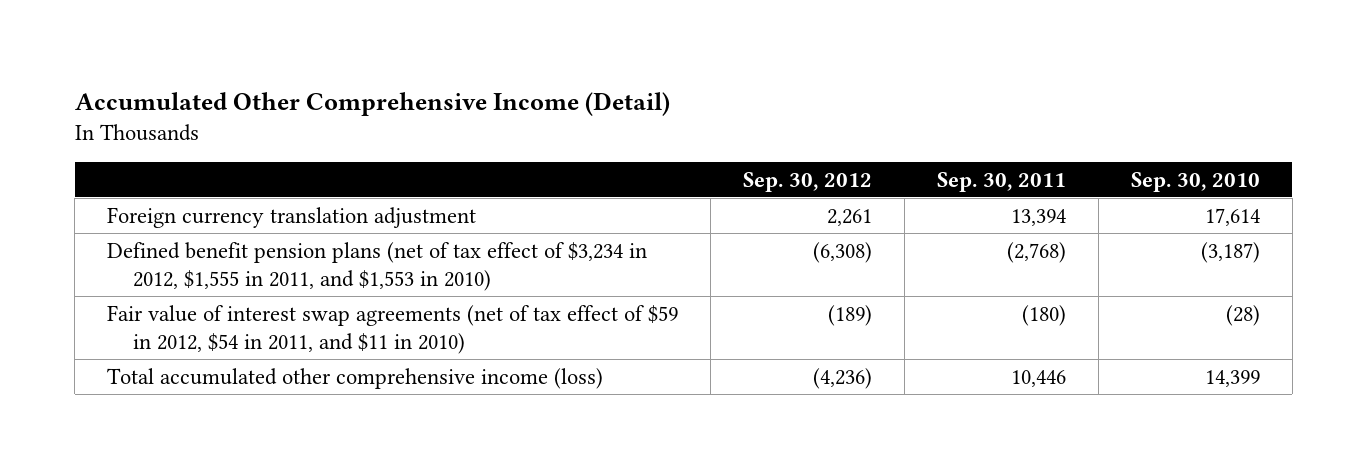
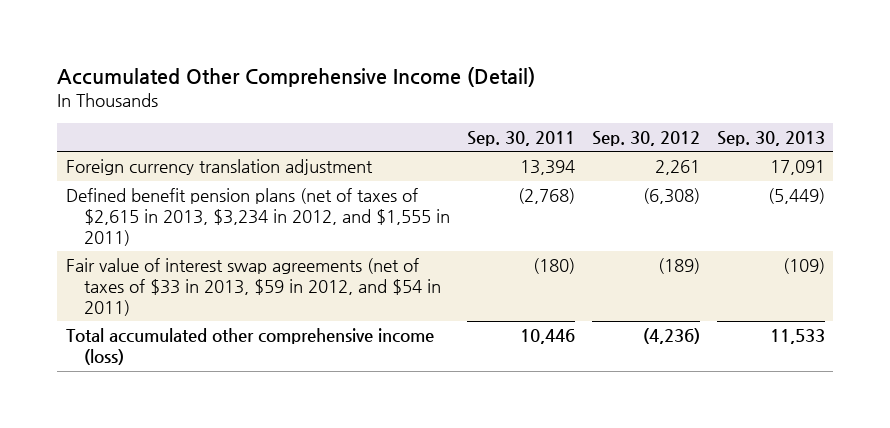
- | Sep. 30, 2012 | Sep. 30, 2011 | Sep. 30, 2010
+ | Sep. 30, 2011 | Sep. 30, 2012 | Sep. 30, 2013
- Defined benefit pension plans (net of tax effect of $3,234 in 2012, $1,555 in 2011, and $1,553 in 2010) | (6,308) | (2,768) | (3,187)
- Fair value of interest swap agreements (net of tax effect of $59 in 2012, $54 in 2011, and $11 in 2010) | (189) | (180) | (28)
+ Defined benefit pension plans (net of taxes of $2,615 in 2013, $3,234 in 2012, and $1,555 in 2011) | (2,768) | (6,308) | (5,449)
+ Fair value of interest swap agreements (net of taxes of $33 in 2013, $59 in 2012, and $54 in 2011) | (180) | (189) | (109)

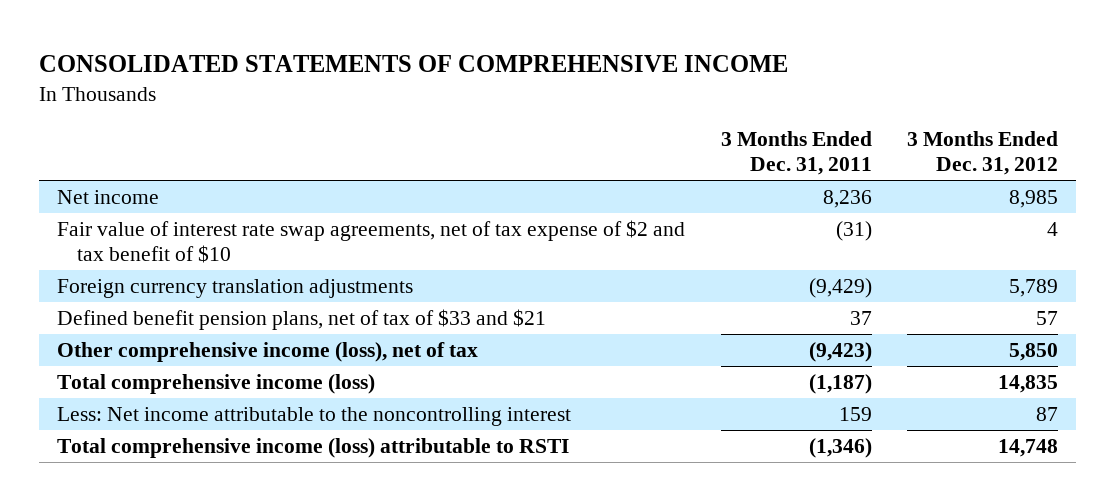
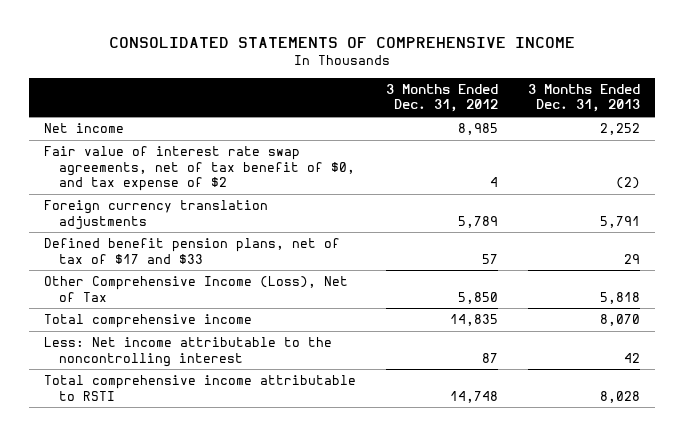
- | 3 Months Ended Dec. 31, 2011 | 3 Months Ended Dec. 31, 2012
+ | 3 Months Ended Dec. 31, 2012 | 3 Months Ended Dec. 31, 2013
- Fair value of interest rate swap agreements, net of tax expense of $2 and tax benefit of $10 | (31) | 4
+ Fair value of interest rate swap agreements, net of tax benefit of $0, and tax expense of $2 | 4 | (2)
- Defined benefit pension plans, net of tax of $33 and $21 | 37 | 57
- Other comprehensive income (loss), net of tax | (9,423) | 5,850
- Total comprehensive income (loss) | (1,187) | 14,835
+ Defined benefit pension plans, net of tax of $17 and $33 | 57 | 29
+ Other Comprehensive Income (Loss), Net of Tax | 5,850 | 5,818
+ Total comprehensive income | 14,835 | 8,070
- Total comprehensive income (loss) attributable to RSTI | (1,346) | 14,748
+ Total comprehensive income attributable to RSTI | 14,748 | 8,028

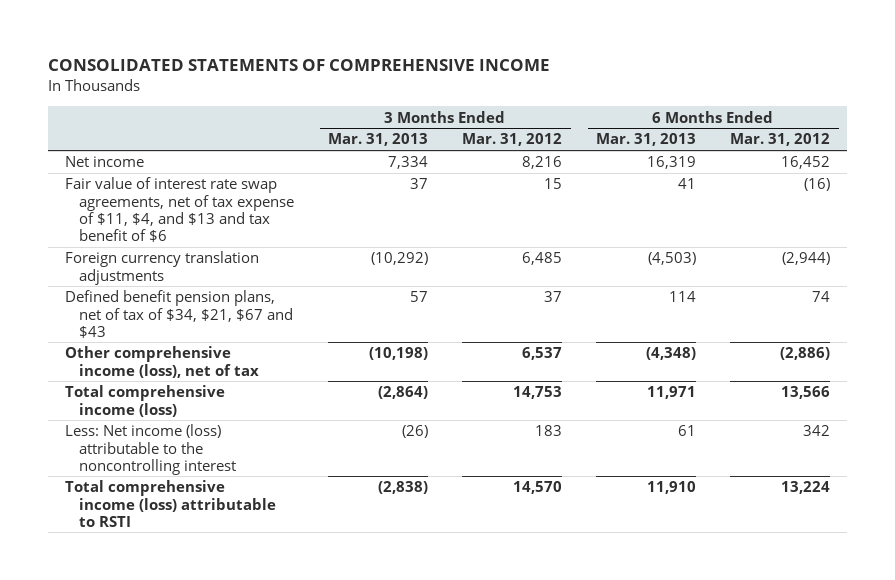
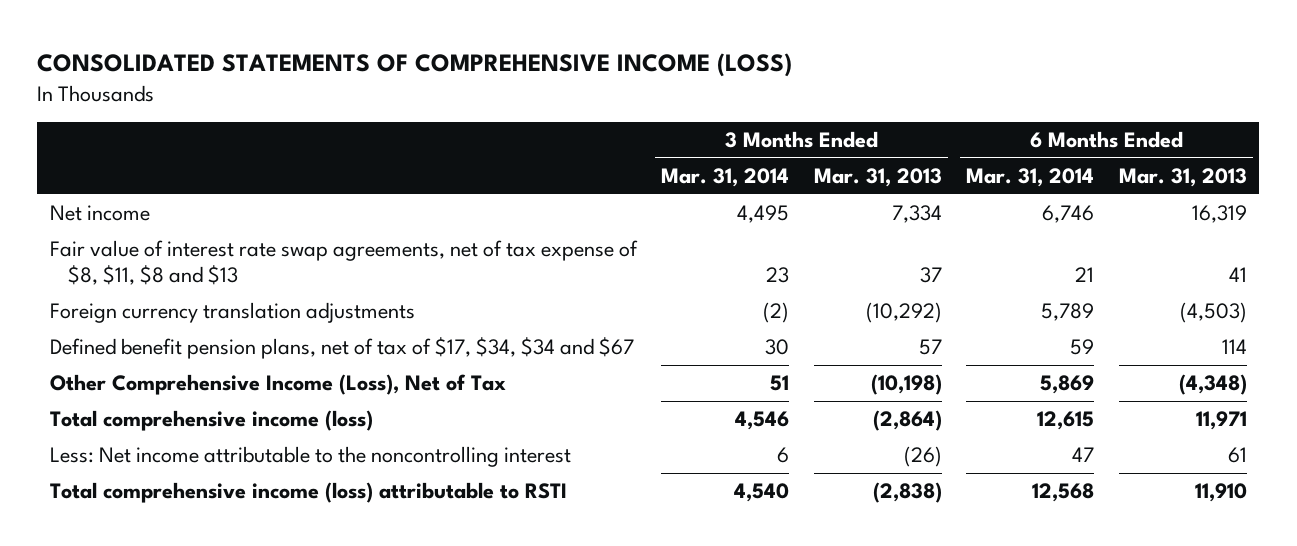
- CONSOLIDATED STATEMENTS OF COMPREHENSIVE INCOME
+ CONSOLIDATED STATEMENTS OF COMPREHENSIVE INCOME (LOSS)
- | 3 Months Ended Mar. 31, 2013 | 3 Months Ended Mar. 31, 2012 | 6 Months Ended Mar. 31, 2013 | 6 Months Ended Mar. 31, 2012
+ | 3 Months Ended Mar. 31, 2014 | 3 Months Ended Mar. 31, 2013 | 6 Months Ended Mar. 31, 2014 | 6 Months Ended Mar. 31, 2013
- Fair value of interest rate swap agreements, net of tax expense of $11, $4, and $13 and tax benefit of $6 | 37 | 15 | 41 | (16)
+ Fair value of interest rate swap agreements, net of tax expense of $8, $11, $8 and $13 | 23 | 37 | 21 | 41
- Defined benefit pension plans, net of tax of $34, $21, $67 and $43 | 57 | 37 | 114 | 74
- Other comprehensive income (loss), net of tax | (10,198) | 6,537 | (4,348) | (2,886)
+ Defined benefit pension plans, net of tax of $17, $34, $34 and $67 | 30 | 57 | 59 | 114
+ Other Comprehensive Income (Loss), Net of Tax | 51 | (10,198) | 5,869 | (4,348)
- Less: Net income (loss) attributable to the noncontrolling interest | (26) | 183 | 61 | 342
+ Less: Net income attributable to the noncontrolling interest | 6 | (26) | 47 | 61

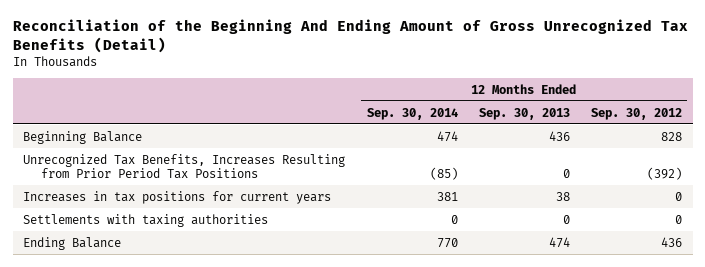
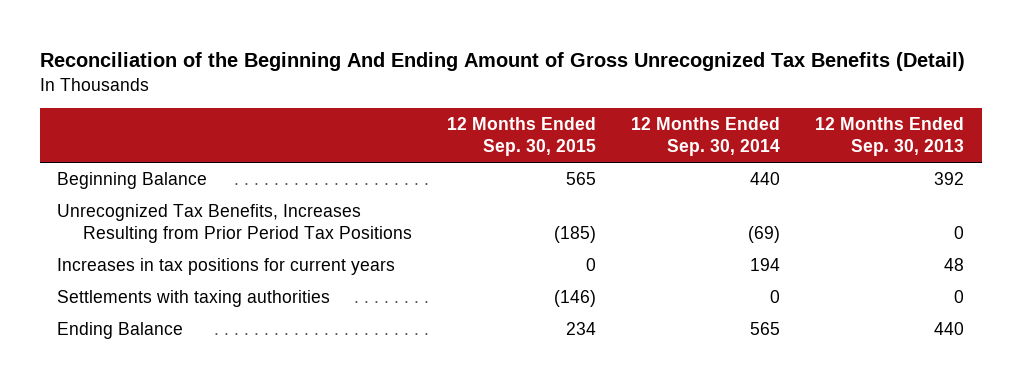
- | 12 Months Ended Sep. 30, 2014 | 12 Months Ended Sep. 30, 2013 | 12 Months Ended Sep. 30, 2012
+ | 12 Months Ended Sep. 30, 2015 | 12 Months Ended Sep. 30, 2014 | 12 Months Ended Sep. 30, 2013
- Beginning Balance | 474 | 436 | 828
- Unrecognized Tax Benefits, Increases Resulting from Prior Period Tax Positions | (85) | 0 | (392)
- Increases in tax positions for current years | 381 | 38 | 0
+ Beginning Balance | 565 | 440 | 392
+ Unrecognized Tax Benefits, Increases Resulting from Prior Period Tax Positions | (185) | (69) | 0
+ Increases in tax positions for current years | 0 | 194 | 48
- Ending Balance | 770 | 474 | 436
+ Ending Balance | 234 | 565 | 440

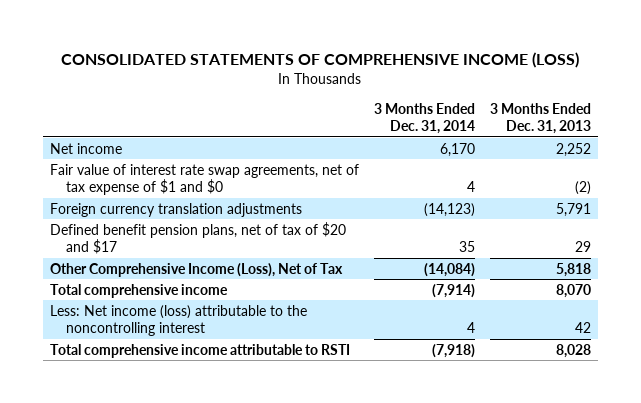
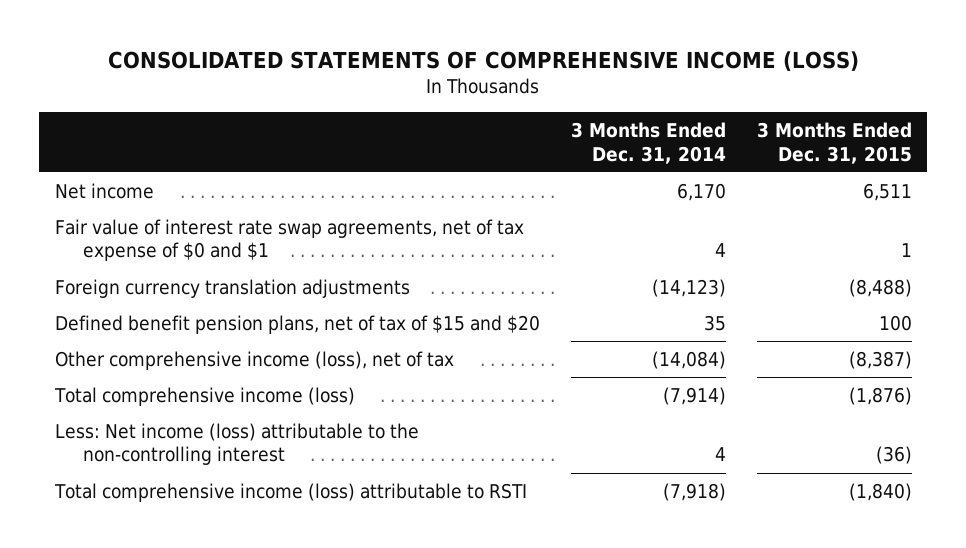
- | 3 Months Ended Dec. 31, 2014 | 3 Months Ended Dec. 31, 2013
+ | 3 Months Ended Dec. 31, 2014 | 3 Months Ended Dec. 31, 2015
- Fair value of interest rate swap agreements, net of tax expense of $1 and $0 | 4 | (2)
+ Fair value of interest rate swap agreements, net of tax expense of $0 and $1 | 4 | 1
- Defined benefit pension plans, net of tax of $20 and $17 | 35 | 29
- Other Comprehensive Income (Loss), Net of Tax | (14,084) | 5,818
- Total comprehensive income | (7,914) | 8,070
- Less: Net income (loss) attributable to the noncontrolling interest | 4 | 42
- Total comprehensive income attributable to RSTI | (7,918) | 8,028
+ Defined benefit pension plans, net of tax of $15 and $20 | 35 | 100
+ Other comprehensive income (loss), net of tax | (14,084) | (8,387)
+ Total comprehensive income (loss) | (7,914) | (1,876)
+ Less: Net income (loss) attributable to the non-controlling interest | 4 | (36)
+ Total comprehensive income (loss) attributable to RSTI | (7,918) | (1,840)

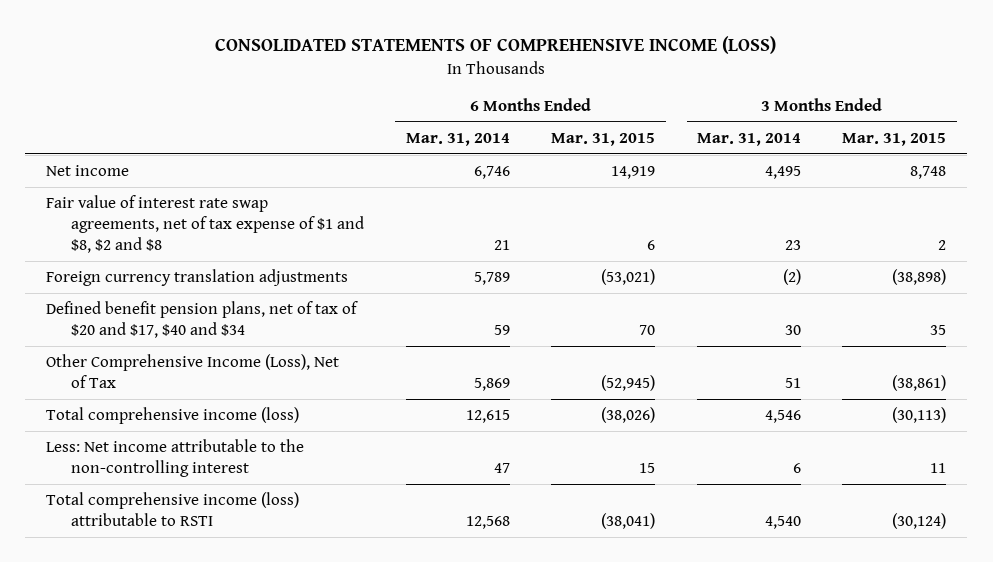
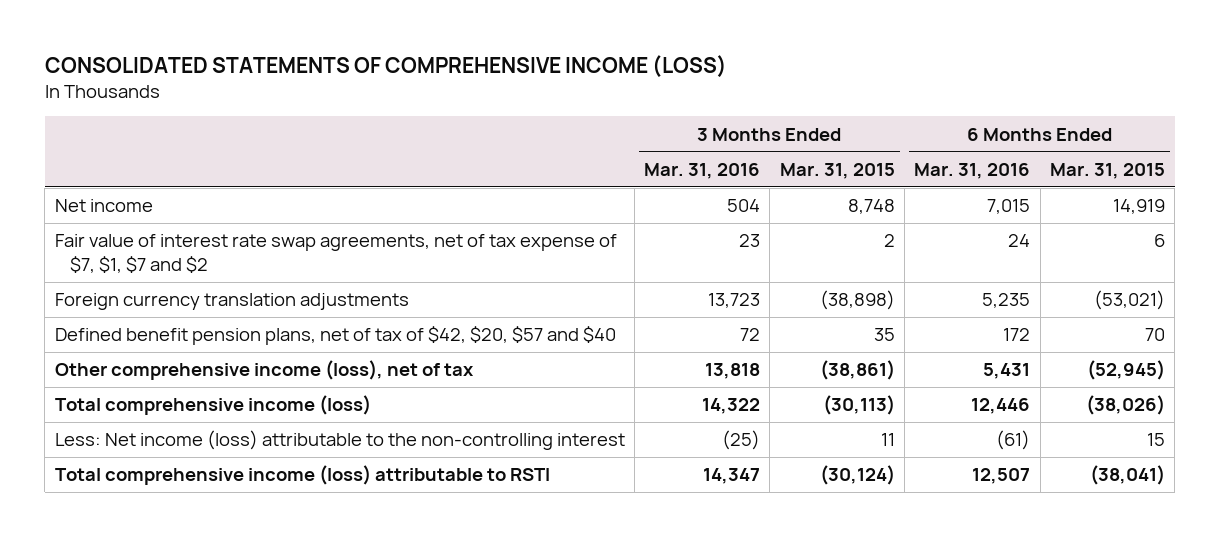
- | 6 Months Ended Mar. 31, 2014 | 6 Months Ended Mar. 31, 2015 | 3 Months Ended Mar. 31, 2014 | 3 Months Ended Mar. 31, 2015
+ | 3 Months Ended Mar. 31, 2016 | 3 Months Ended Mar. 31, 2015 | 6 Months Ended Mar. 31, 2016 | 6 Months Ended Mar. 31, 2015
- Fair value of interest rate swap agreements, net of tax expense of $1 and $8, $2 and $8 | 21 | 6 | 23 | 2
+ Fair value of interest rate swap agreements, net of tax expense of $7, $1, $7 and $2 | 23 | 2 | 24 | 6
- Defined benefit pension plans, net of tax of $20 and $17, $40 and $34 | 59 | 70 | 30 | 35
- Other Comprehensive Income (Loss), Net of Tax | 5,869 | (52,945) | 51 | (38,861)
+ Defined benefit pension plans, net of tax of $42, $20, $57 and $40 | 72 | 35 | 172 | 70
+ Other comprehensive income (loss), net of tax | 13,818 | (38,861) | 5,431 | (52,945)
- Less: Net income attributable to the non-controlling interest | 47 | 15 | 6 | 11
+ Less: Net income (loss) attributable to the non-controlling interest | (25) | 11 | (61) | 15

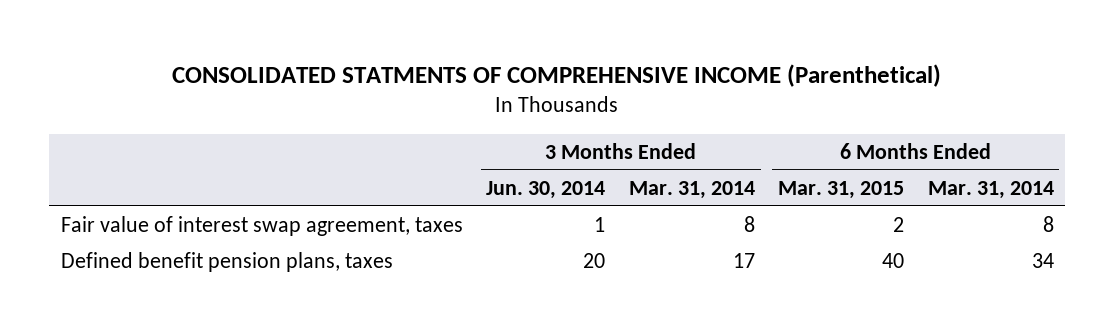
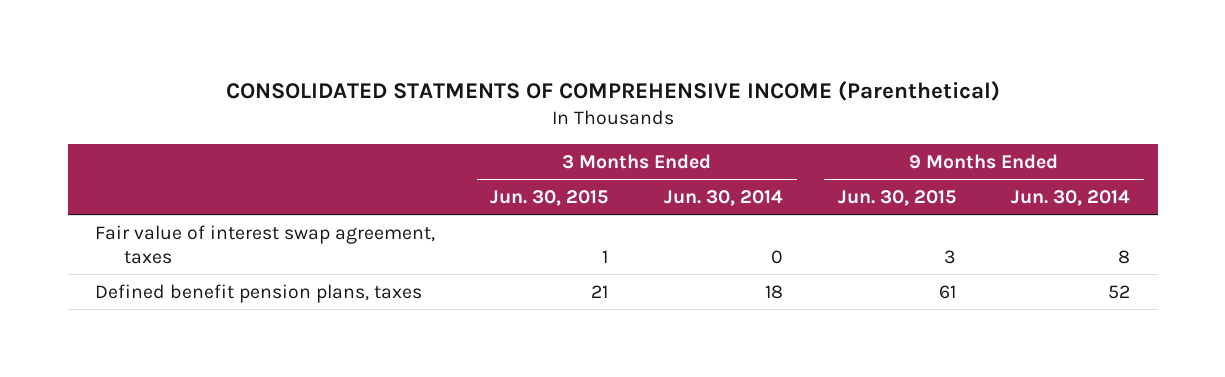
- | 3 Months Ended Jun. 30, 2014 | 3 Months Ended Mar. 31, 2014 | 6 Months Ended Mar. 31, 2015 | 6 Months Ended Mar. 31, 2014
+ | 3 Months Ended Jun. 30, 2015 | 3 Months Ended Jun. 30, 2014 | 9 Months Ended Jun. 30, 2015 | 9 Months Ended Jun. 30, 2014
- Fair value of interest swap agreement, taxes | 1 | 8 | 2 | 8
- Defined benefit pension plans, taxes | 20 | 17 | 40 | 34
+ Fair value of interest swap agreement, taxes | 1 | 0 | 3 | 8
+ Defined benefit pension plans, taxes | 21 | 18 | 61 | 52

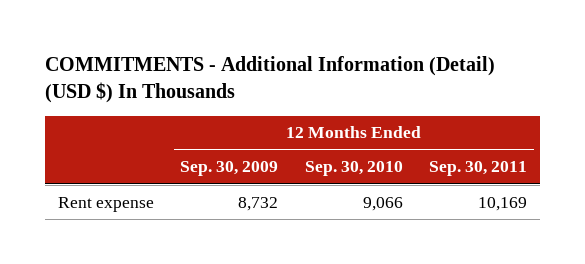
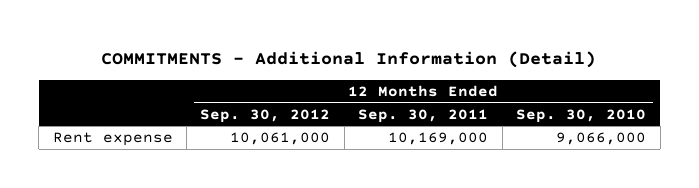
- COMMITMENTS - Additional Information (Detail) (USD $) In Thousands
+ COMMITMENTS - Additional Information (Detail)
- | 12 Months Ended Sep. 30, 2009 | 12 Months Ended Sep. 30, 2010 | 12 Months Ended Sep. 30, 2011
+ | 12 Months Ended Sep. 30, 2012 | 12 Months Ended Sep. 30, 2011 | 12 Months Ended Sep. 30, 2010
- Rent expense | 8,732 | 9,066 | 10,169
+ Rent expense | 10,061,000 | 10,169,000 | 9,066,000

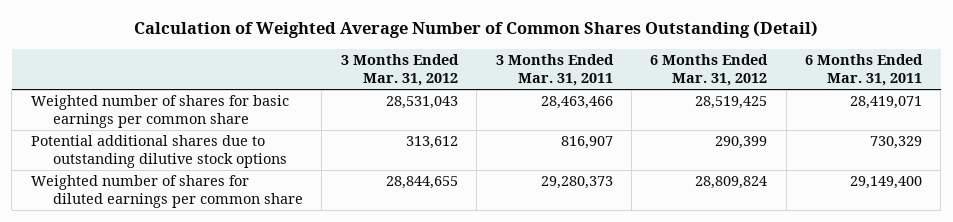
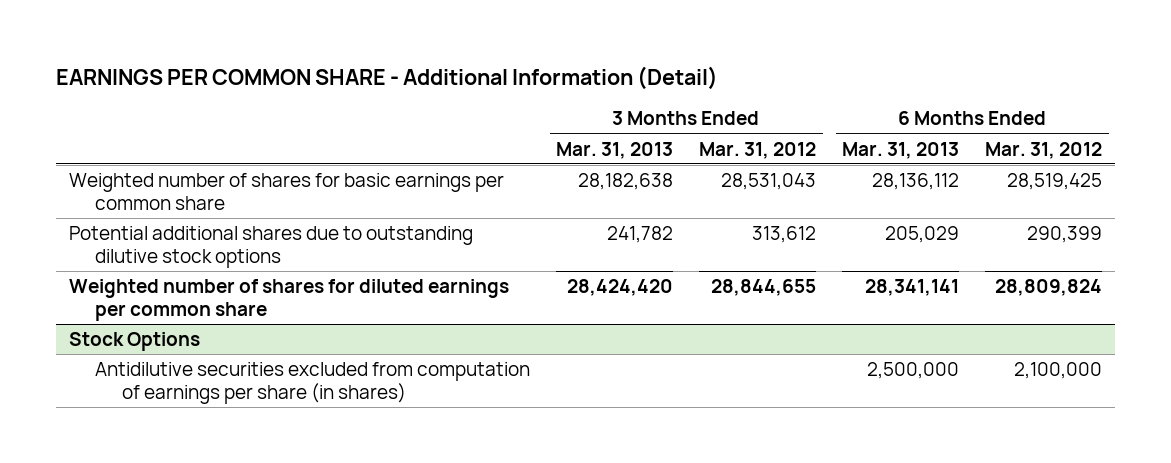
- Calculation of Weighted Average Number of Common Shares Outstanding (Detail)
+ EARNINGS PER COMMON SHARE - Additional Information (Detail)
- | 3 Months Ended Mar. 31, 2012 | 3 Months Ended Mar. 31, 2011 | 6 Months Ended Mar. 31, 2012 | 6 Months Ended Mar. 31, 2011
+ | 3 Months Ended Mar. 31, 2013 | 3 Months Ended Mar. 31, 2012 | 6 Months Ended Mar. 31, 2013 | 6 Months Ended Mar. 31, 2012
+ Stock Options
+ Antidilutive securities excluded from computation of earnings per share (in shares) | | | 2,500,000 | 2,100,000

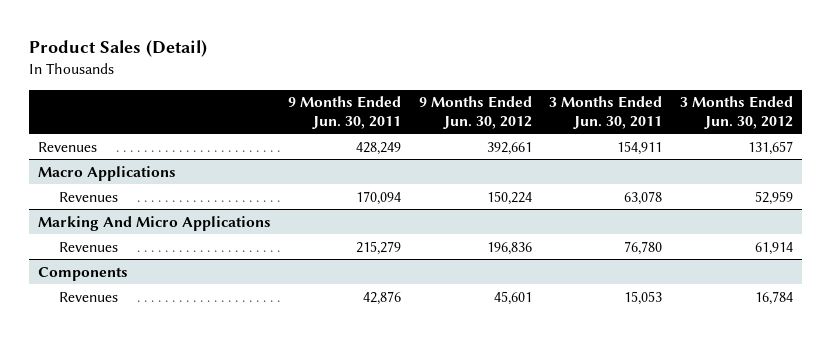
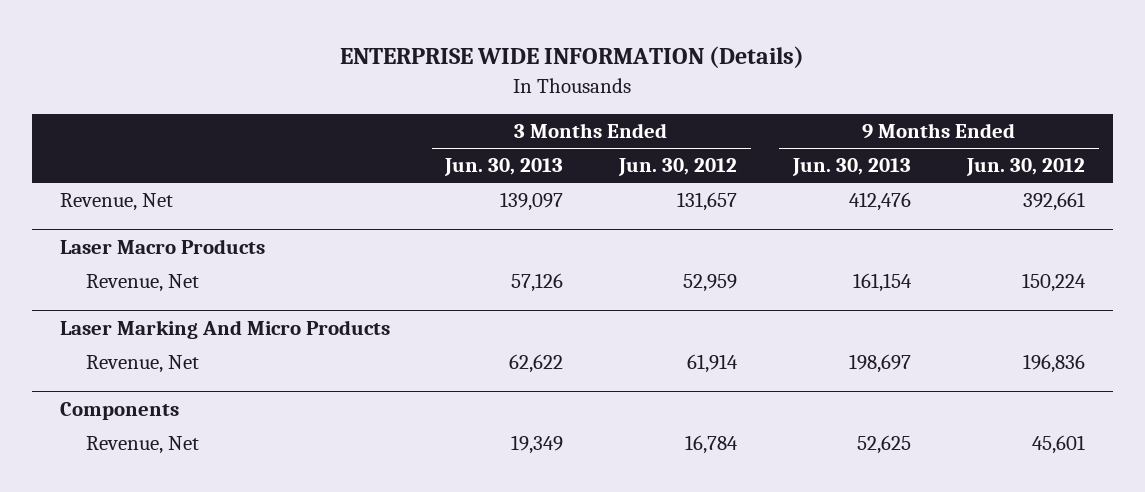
- Product Sales (Detail)
+ ENTERPRISE WIDE INFORMATION (Details)
- | 9 Months Ended Jun. 30, 2011 | 9 Months Ended Jun. 30, 2012 | 3 Months Ended Jun. 30, 2011 | 3 Months Ended Jun. 30, 2012
+ | 3 Months Ended Jun. 30, 2013 | 3 Months Ended Jun. 30, 2012 | 9 Months Ended Jun. 30, 2013 | 9 Months Ended Jun. 30, 2012
- Revenues | 428,249 | 392,661 | 154,911 | 131,657
- Macro Applications
- Revenues | 170,094 | 150,224 | 63,078 | 52,959
- Marking And Micro Applications
- Revenues | 215,279 | 196,836 | 76,780 | 61,914
+ Revenue, Net | 139,097 | 131,657 | 412,476 | 392,661
+ Laser Macro Products
+ Revenue, Net | 57,126 | 52,959 | 161,154 | 150,224
+ Laser Marking And Micro Products
+ Revenue, Net | 62,622 | 61,914 | 198,697 | 196,836
@ Components
- Revenues | 42,876 | 45,601 | 15,053 | 16,784
+ Revenue, Net | 19,349 | 16,784 | 52,625 | 45,601

